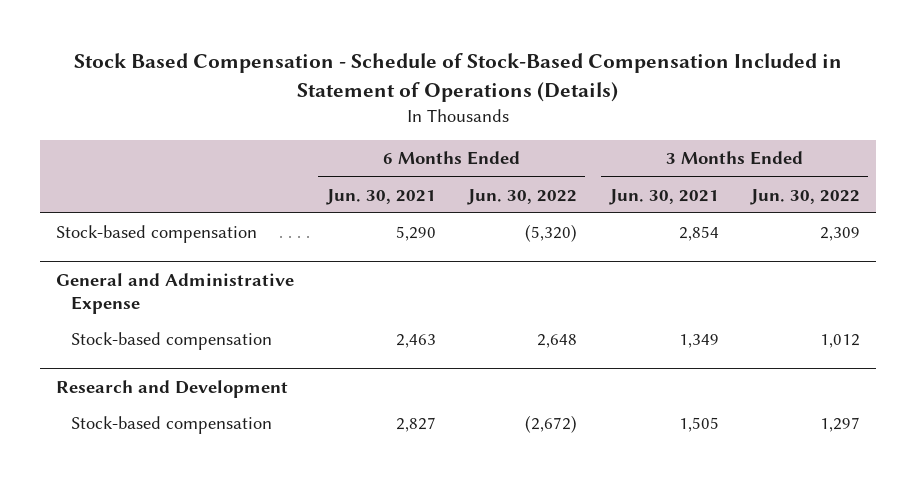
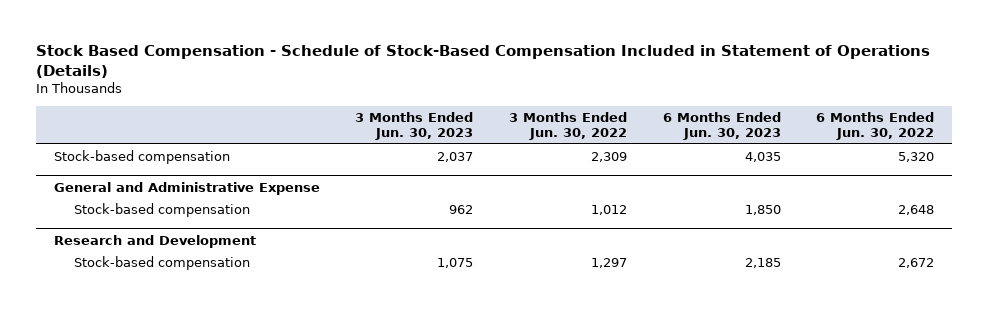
- | 6 Months Ended Jun. 30, 2021 | 6 Months Ended Jun. 30, 2022 | 3 Months Ended Jun. 30, 2021 | 3 Months Ended Jun. 30, 2022
+ | 3 Months Ended Jun. 30, 2023 | 3 Months Ended Jun. 30, 2022 | 6 Months Ended Jun. 30, 2023 | 6 Months Ended Jun. 30, 2022
- Stock-based compensation | 5,290 | (5,320) | 2,854 | 2,309
+ Stock-based compensation | 2,037 | 2,309 | 4,035 | 5,320
@ Research and Development
- Stock-based compensation | 2,827 | (2,672) | 1,505 | 1,297
+ Stock-based compensation | 1,075 | 1,297 | 2,185 | 2,672

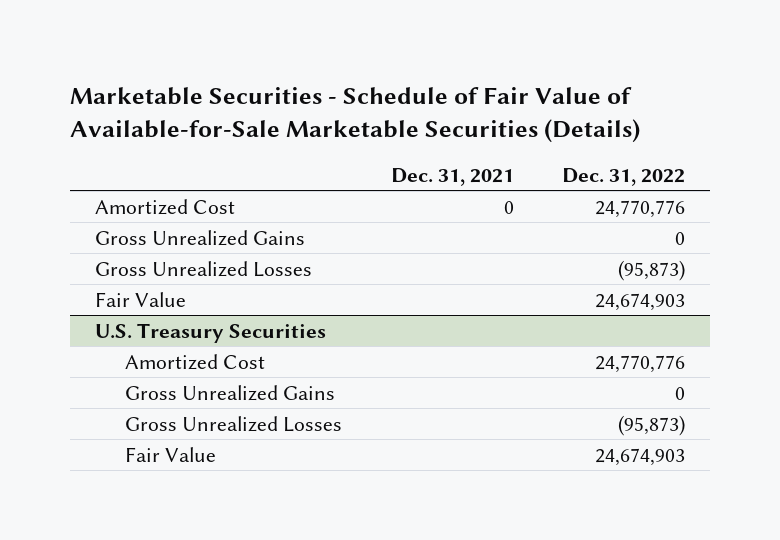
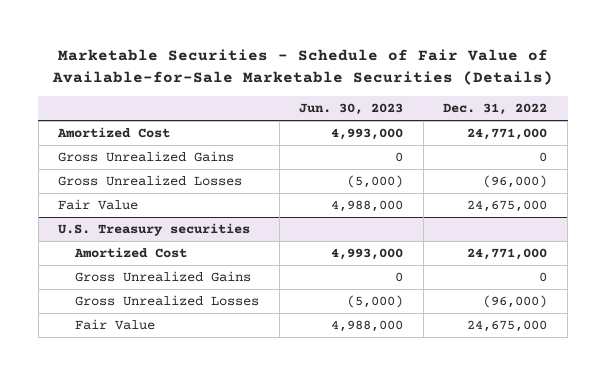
- | Dec. 31, 2021 | Dec. 31, 2022
+ | Jun. 30, 2023 | Dec. 31, 2022
- Amortized Cost | 0 | 24,770,776
+ Amortized Cost | 4,993,000 | 24,771,000
- Gross Unrealized Losses | | (95,873)
- Fair Value | | 24,674,903
- U.S. Treasury Securities
- Amortized Cost | | 24,770,776
+ Gross Unrealized Losses | (5,000) | (96,000)
+ Fair Value | 4,988,000 | 24,675,000
+ U.S. Treasury securities
+ Amortized Cost | 4,993,000 | 24,771,000
- Gross Unrealized Losses | | (95,873)
- Fair Value | | 24,674,903
+ Gross Unrealized Losses | (5,000) | (96,000)
+ Fair Value | 4,988,000 | 24,675,000

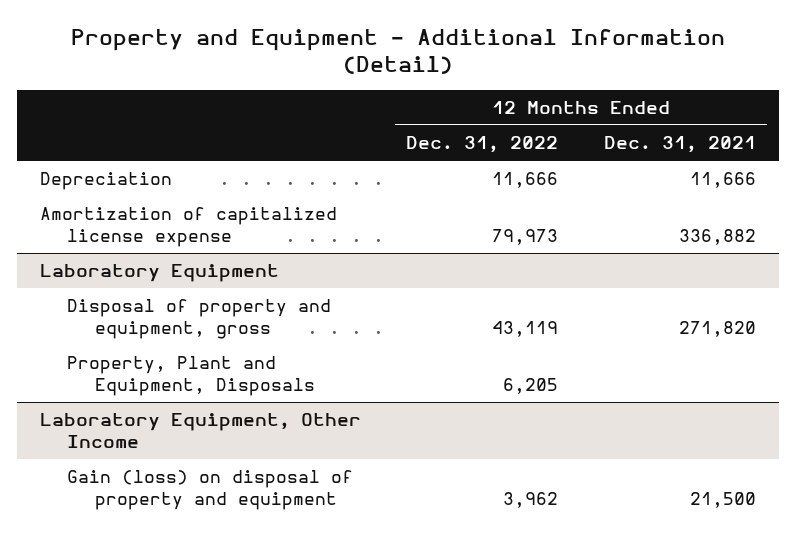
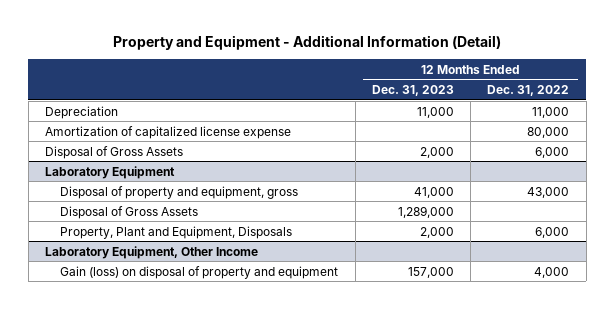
- | 12 Months Ended Dec. 31, 2022 | 12 Months Ended Dec. 31, 2021
+ | 12 Months Ended Dec. 31, 2023 | 12 Months Ended Dec. 31, 2022
- Depreciation | 11,666 | 11,666
- Amortization of capitalized license expense | 79,973 | 336,882
+ Depreciation | 11,000 | 11,000
+ Amortization of capitalized license expense | | 80,000
+ Disposal of Gross Assets | 2,000 | 6,000
@ Laboratory Equipment
- Disposal of property and equipment, gross | 43,119 | 271,820
- Property, Plant and Equipment, Disposals | 6,205 |
+ Disposal of property and equipment, gross | 41,000 | 43,000
+ Disposal of Gross Assets | 1,289,000 |
+ Property, Plant and Equipment, Disposals | 2,000 | 6,000
@ Laboratory Equipment, Other Income
- Gain (loss) on disposal of property and equipment | 3,962 | 21,500
+ Gain (loss) on disposal of property and equipment | 157,000 | 4,000

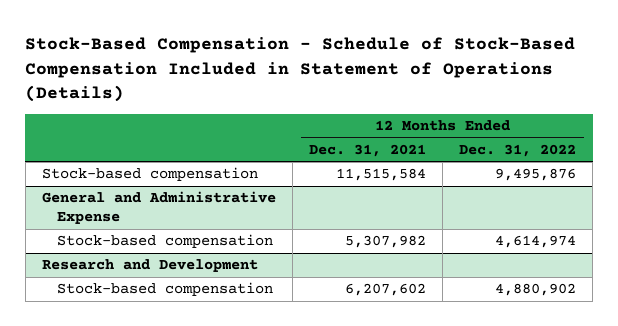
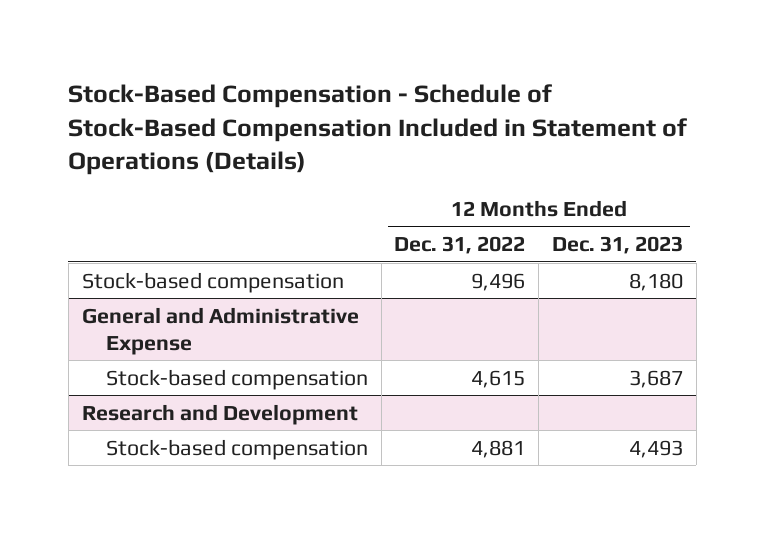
- | 12 Months Ended Dec. 31, 2021 | 12 Months Ended Dec. 31, 2022
+ | 12 Months Ended Dec. 31, 2022 | 12 Months Ended Dec. 31, 2023
- Stock-based compensation | 11,515,584 | 9,495,876
+ Stock-based compensation | 9,496 | 8,180
@ General and Administrative Expense
- Stock-based compensation | 5,307,982 | 4,614,974
+ Stock-based compensation | 4,615 | 3,687
@ Research and Development
- Stock-based compensation | 6,207,602 | 4,880,902
+ Stock-based compensation | 4,881 | 4,493

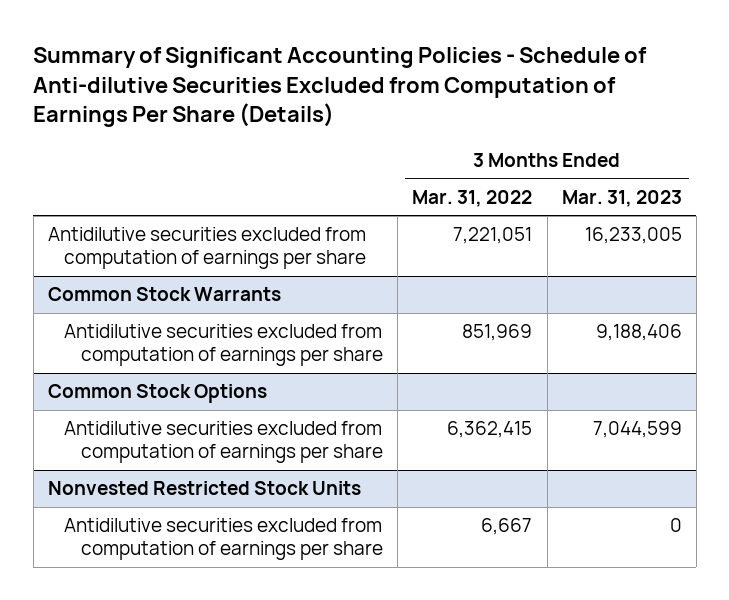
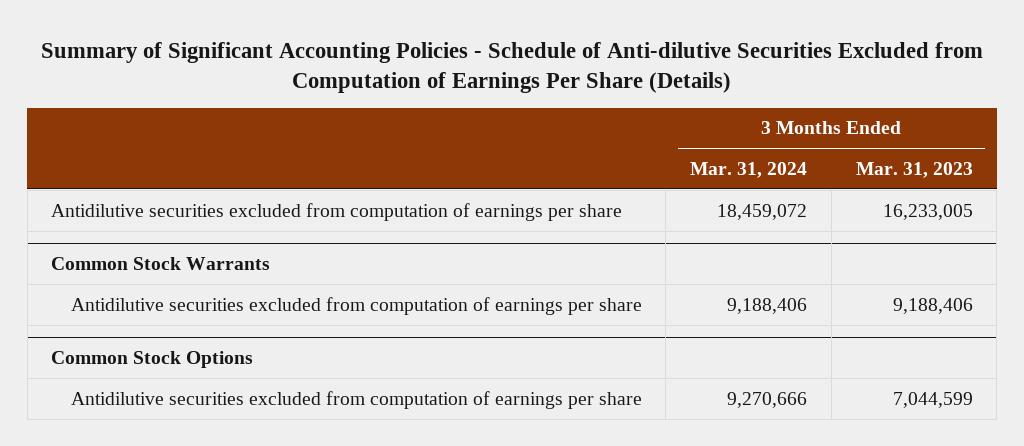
- | 3 Months Ended Mar. 31, 2022 | 3 Months Ended Mar. 31, 2023
+ | 3 Months Ended Mar. 31, 2024 | 3 Months Ended Mar. 31, 2023
- Nonvested Restricted Stock Units
- Antidilutive securities excluded from computation of earnings per share | 6,667 | 0

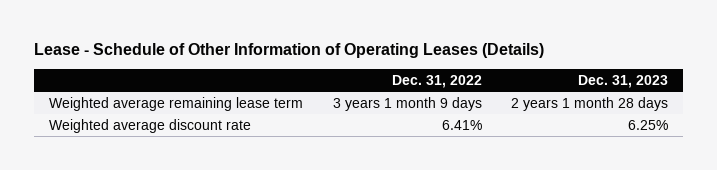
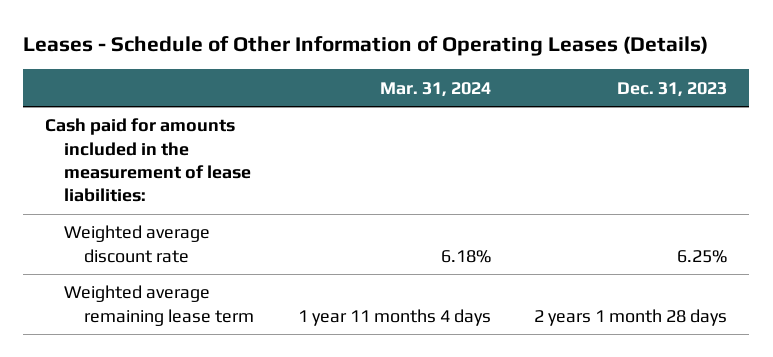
- Lease - Schedule of Other Information of Operating Leases (Details)
+ Leases - Schedule of Other Information of Operating Leases (Details)
- | Dec. 31, 2022 | Dec. 31, 2023
+ | Mar. 31, 2024 | Dec. 31, 2023
+ Cash paid for amounts included in the measurement of lease liabilities:
moved down: Weighted average remaining lease term | 1 year 11 months 4 days | 2 years 1 month 28 days

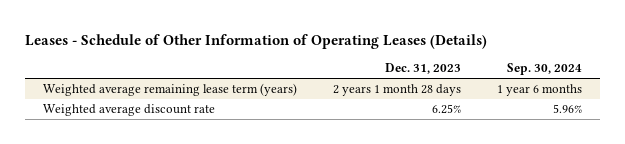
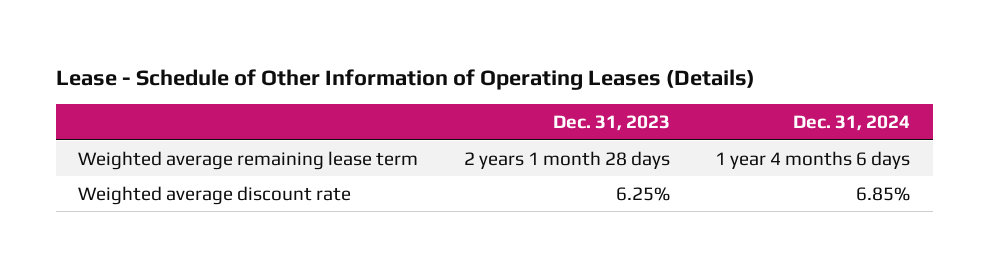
- Leases - Schedule of Other Information of Operating Leases (Details)
+ Lease - Schedule of Other Information of Operating Leases (Details)
- | Dec. 31, 2023 | Sep. 30, 2024
+ | Dec. 31, 2023 | Dec. 31, 2024
- Weighted average remaining lease term (years) | 2 years 1 month 28 days | 1 year 6 months
+ Weighted average remaining lease term | 2 years 1 month 28 days | 1 year 4 months 6 days

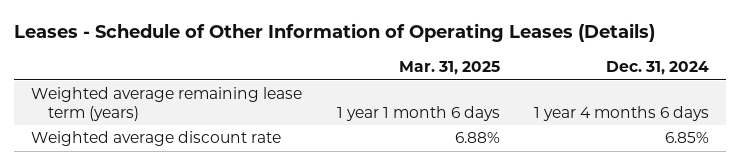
- Lease - Schedule of Other Information of Operating Leases (Details)
+ Leases - Schedule of Other Information of Operating Leases (Details)
- | Dec. 31, 2023 | Dec. 31, 2024
+ | Mar. 31, 2025 | Dec. 31, 2024
- Weighted average remaining lease term | 2 years 1 month 28 days | 1 year 4 months 6 days
+ Weighted average remaining lease term (years) | 1 year 1 month 6 days | 1 year 4 months 6 days

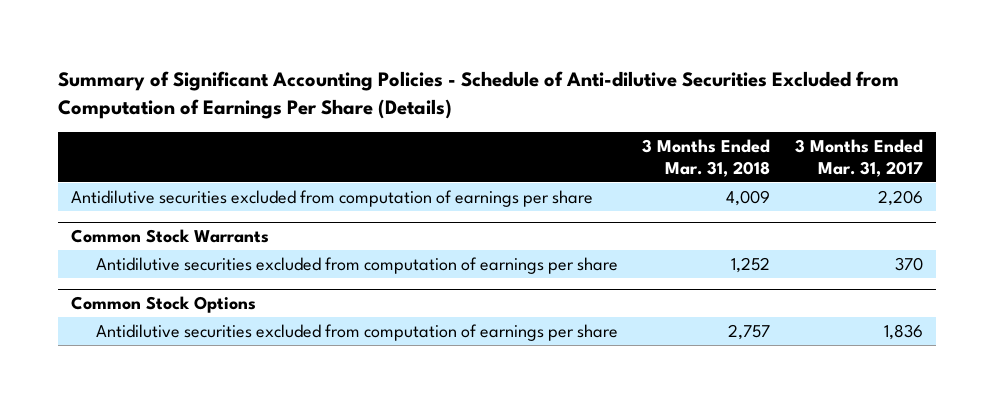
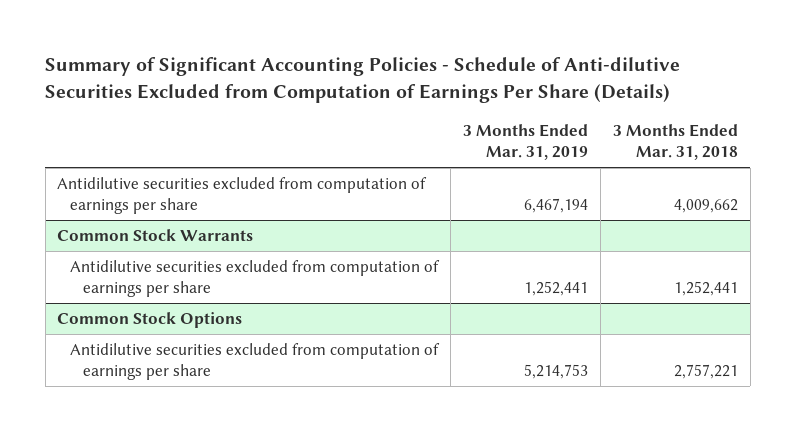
- | 3 Months Ended Mar. 31, 2018 | 3 Months Ended Mar. 31, 2017
+ | 3 Months Ended Mar. 31, 2019 | 3 Months Ended Mar. 31, 2018
- Antidilutive securities excluded from computation of earnings per share | 4,009 | 2,206
+ Antidilutive securities excluded from computation of earnings per share | 6,467,194 | 4,009,662
@ Common Stock Warrants
- Antidilutive securities excluded from computation of earnings per share | 1,252 | 370
+ Antidilutive securities excluded from computation of earnings per share | 1,252,441 | 1,252,441
@ Common Stock Options
- Antidilutive securities excluded from computation of earnings per share | 2,757 | 1,836
+ Antidilutive securities excluded from computation of earnings per share | 5,214,753 | 2,757,221

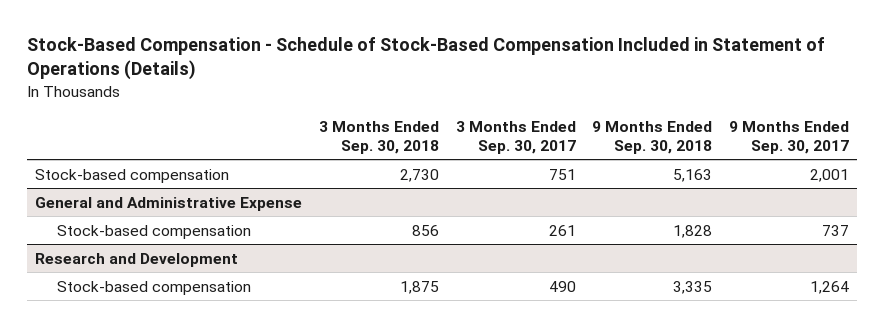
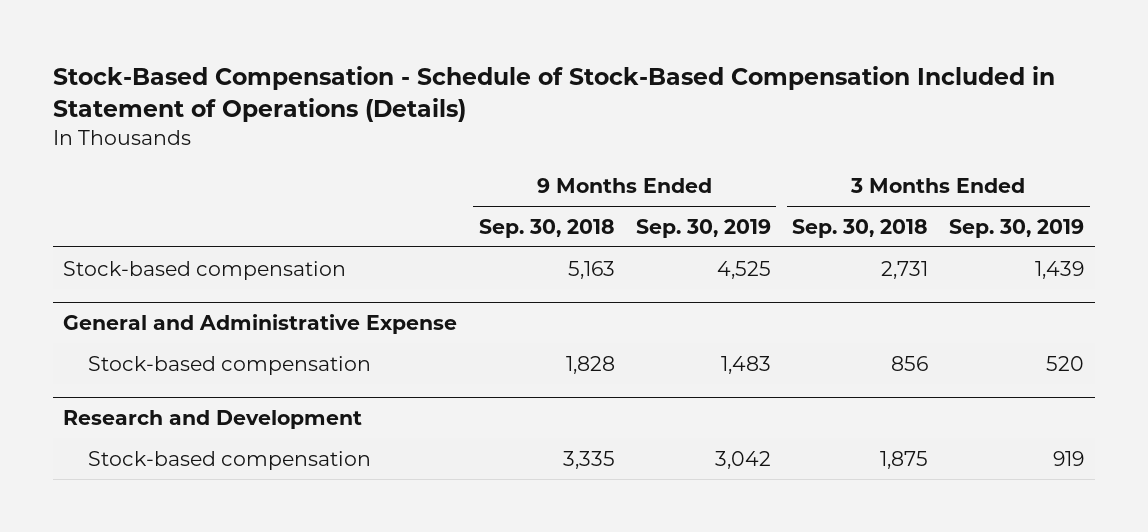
- | 3 Months Ended Sep. 30, 2018 | 3 Months Ended Sep. 30, 2017 | 9 Months Ended Sep. 30, 2018 | 9 Months Ended Sep. 30, 2017
+ | 9 Months Ended Sep. 30, 2018 | 9 Months Ended Sep. 30, 2019 | 3 Months Ended Sep. 30, 2018 | 3 Months Ended Sep. 30, 2019
- Stock-based compensation | 2,730 | 751 | 5,163 | 2,001
+ Stock-based compensation | 5,163 | 4,525 | 2,731 | 1,439

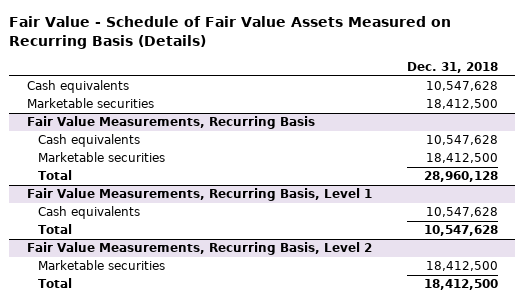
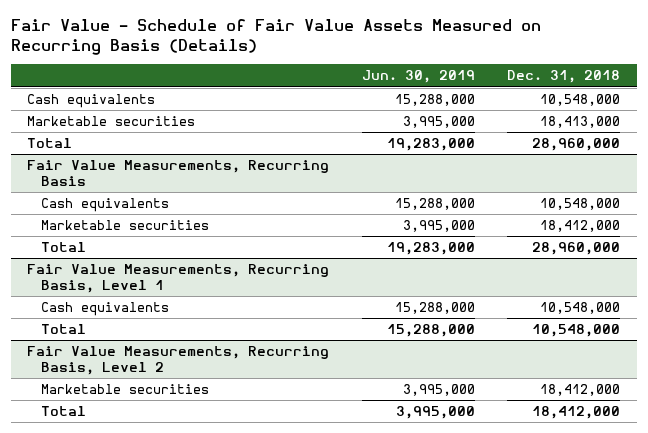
- | Dec. 31, 2018
+ | Jun. 30, 2019 | Dec. 31, 2018
- Cash equivalents | 10,547,628
- Marketable securities | 18,412,500
+ Cash equivalents | 15,288,000 | 10,548,000
+ Marketable securities | 3,995,000 | 18,413,000
+ Total | 19,283,000 | 28,960,000
@ Fair Value Measurements, Recurring Basis
- Cash equivalents | 10,547,628
- Marketable securities | 18,412,500
- Total | 28,960,128
+ Cash equivalents | 15,288,000 | 10,548,000
+ Marketable securities | 3,995,000 | 18,412,000
+ Total | 19,283,000 | 28,960,000
@ Fair Value Measurements, Recurring Basis, Level 1
- Cash equivalents | 10,547,628
- Total | 10,547,628
+ Cash equivalents | 15,288,000 | 10,548,000
+ Total | 15,288,000 | 10,548,000
@ Fair Value Measurements, Recurring Basis, Level 2
- Marketable securities | 18,412,500
- Total | 18,412,500
+ Marketable securities | 3,995,000 | 18,412,000
+ Total | 3,995,000 | 18,412,000

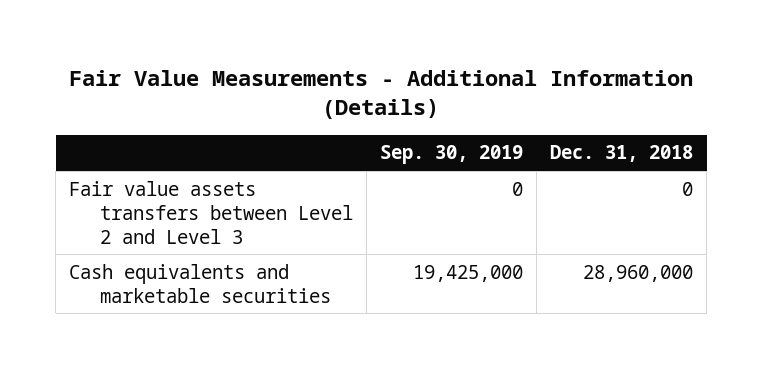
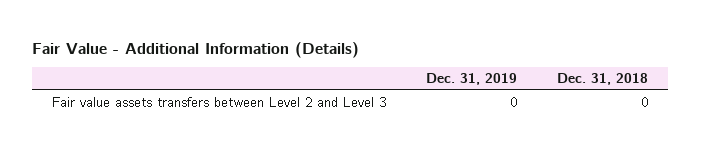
- Fair Value Measurements - Additional Information (Details)
+ Fair Value - Additional Information (Details)
- | Sep. 30, 2019 | Dec. 31, 2018
+ | Dec. 31, 2019 | Dec. 31, 2018
- Cash equivalents and marketable securities | 19,425,000 | 28,960,000

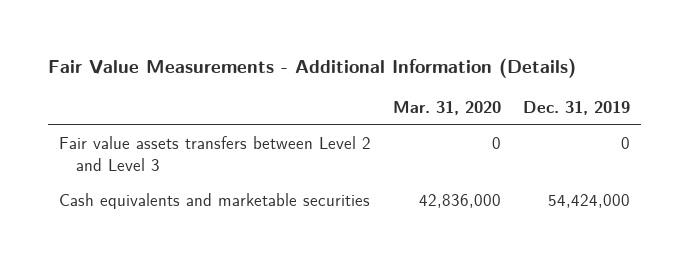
- Fair Value - Additional Information (Details)
+ Fair Value Measurements - Additional Information (Details)
- | Dec. 31, 2019 | Dec. 31, 2018
+ | Mar. 31, 2020 | Dec. 31, 2019
+ Cash equivalents and marketable securities | 42,836,000 | 54,424,000

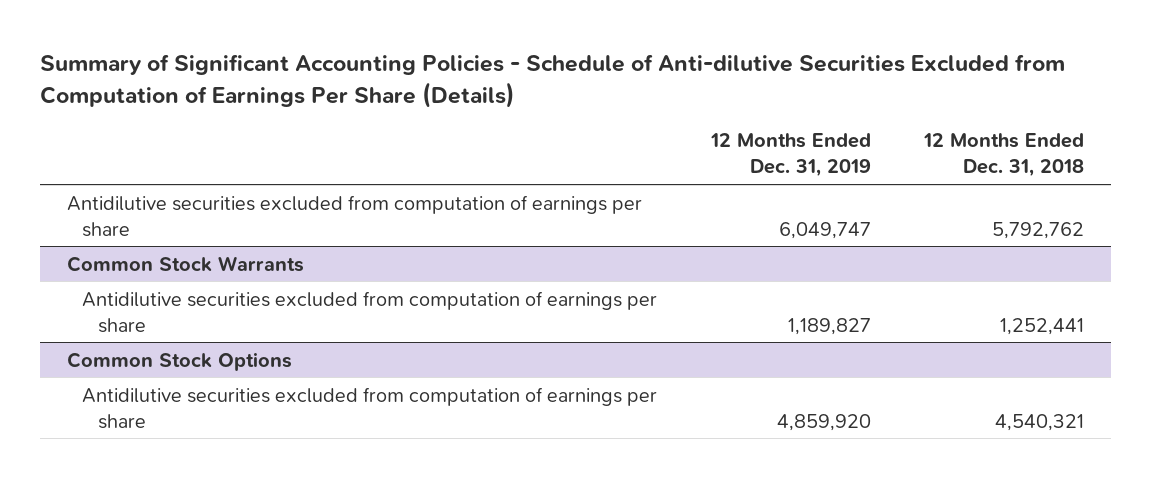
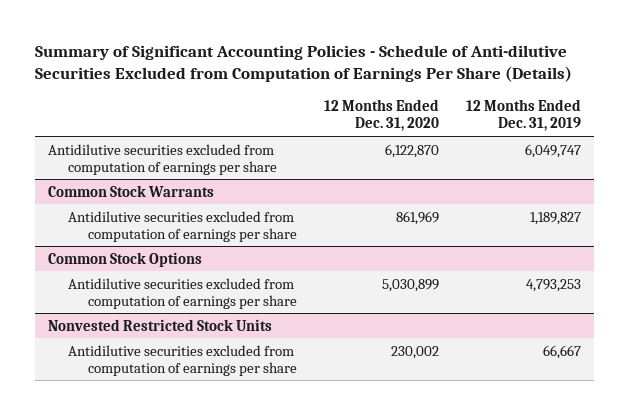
- | 12 Months Ended Dec. 31, 2019 | 12 Months Ended Dec. 31, 2018
+ | 12 Months Ended Dec. 31, 2020 | 12 Months Ended Dec. 31, 2019
@ Common Stock Options
- Antidilutive securities excluded from computation of earnings per share | 4,859,920 | 4,540,321
+ Antidilutive securities excluded from computation of earnings per share | 5,030,899 | 4,793,253
+ Nonvested Restricted Stock Units
+ Antidilutive securities excluded from computation of earnings per share | 230,002 | 66,667

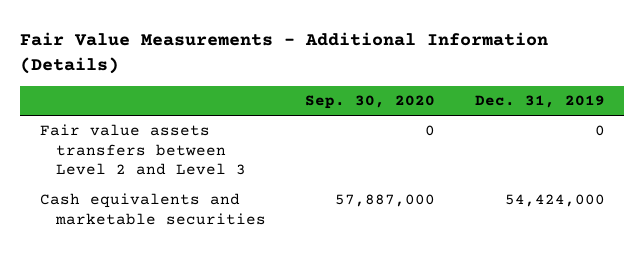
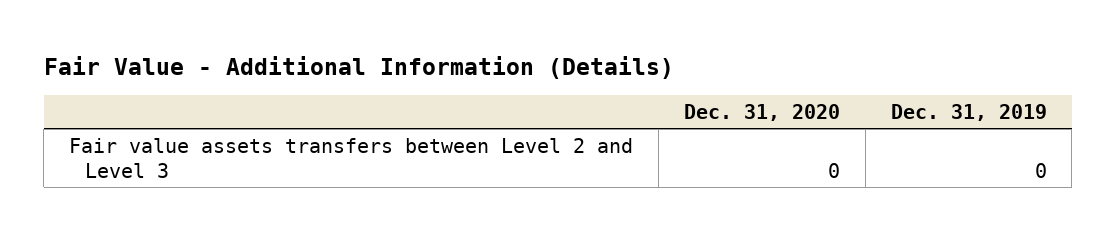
- Fair Value Measurements - Additional Information (Details)
+ Fair Value - Additional Information (Details)
- | Sep. 30, 2020 | Dec. 31, 2019
+ | Dec. 31, 2020 | Dec. 31, 2019
- Cash equivalents and marketable securities | 57,887,000 | 54,424,000

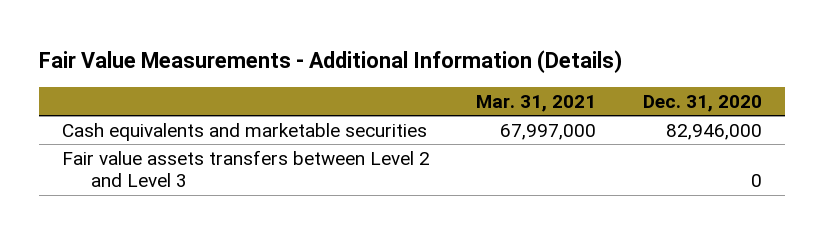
- Fair Value - Additional Information (Details)
+ Fair Value Measurements - Additional Information (Details)
- | Dec. 31, 2020 | Dec. 31, 2019
+ | Mar. 31, 2021 | Dec. 31, 2020
+ Cash equivalents and marketable securities | 67,997,000 | 82,946,000

